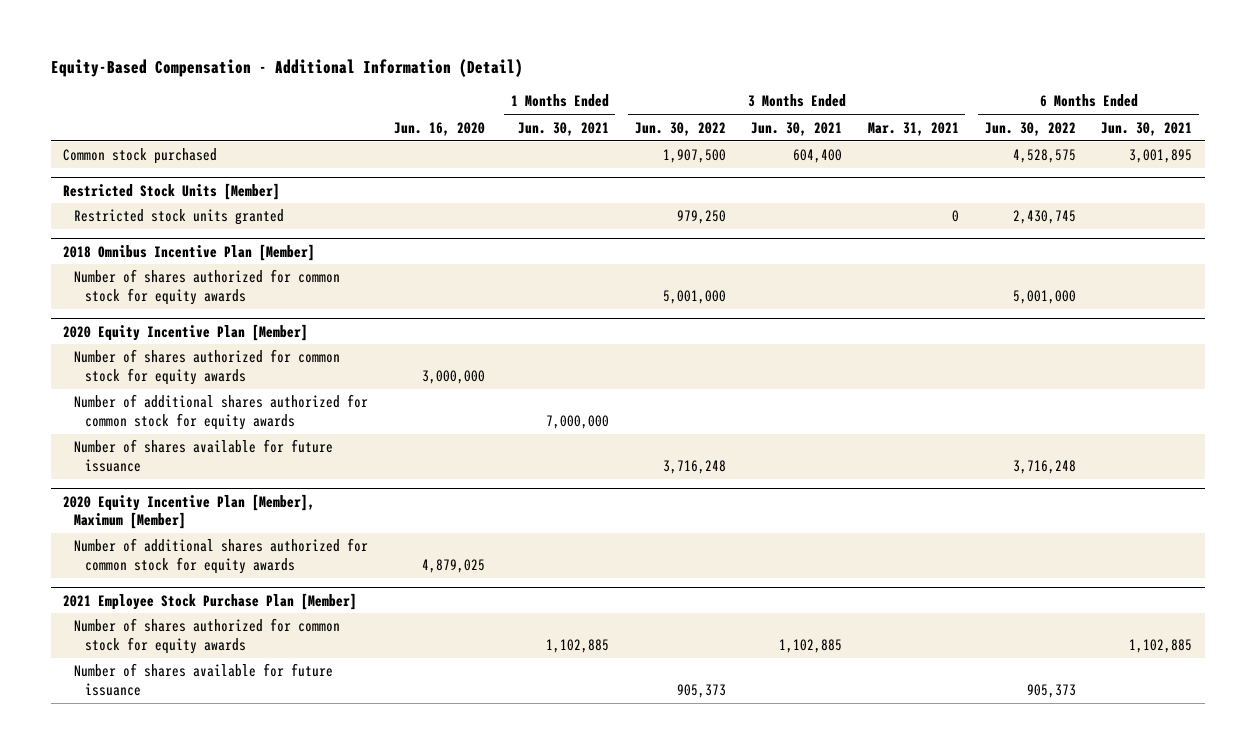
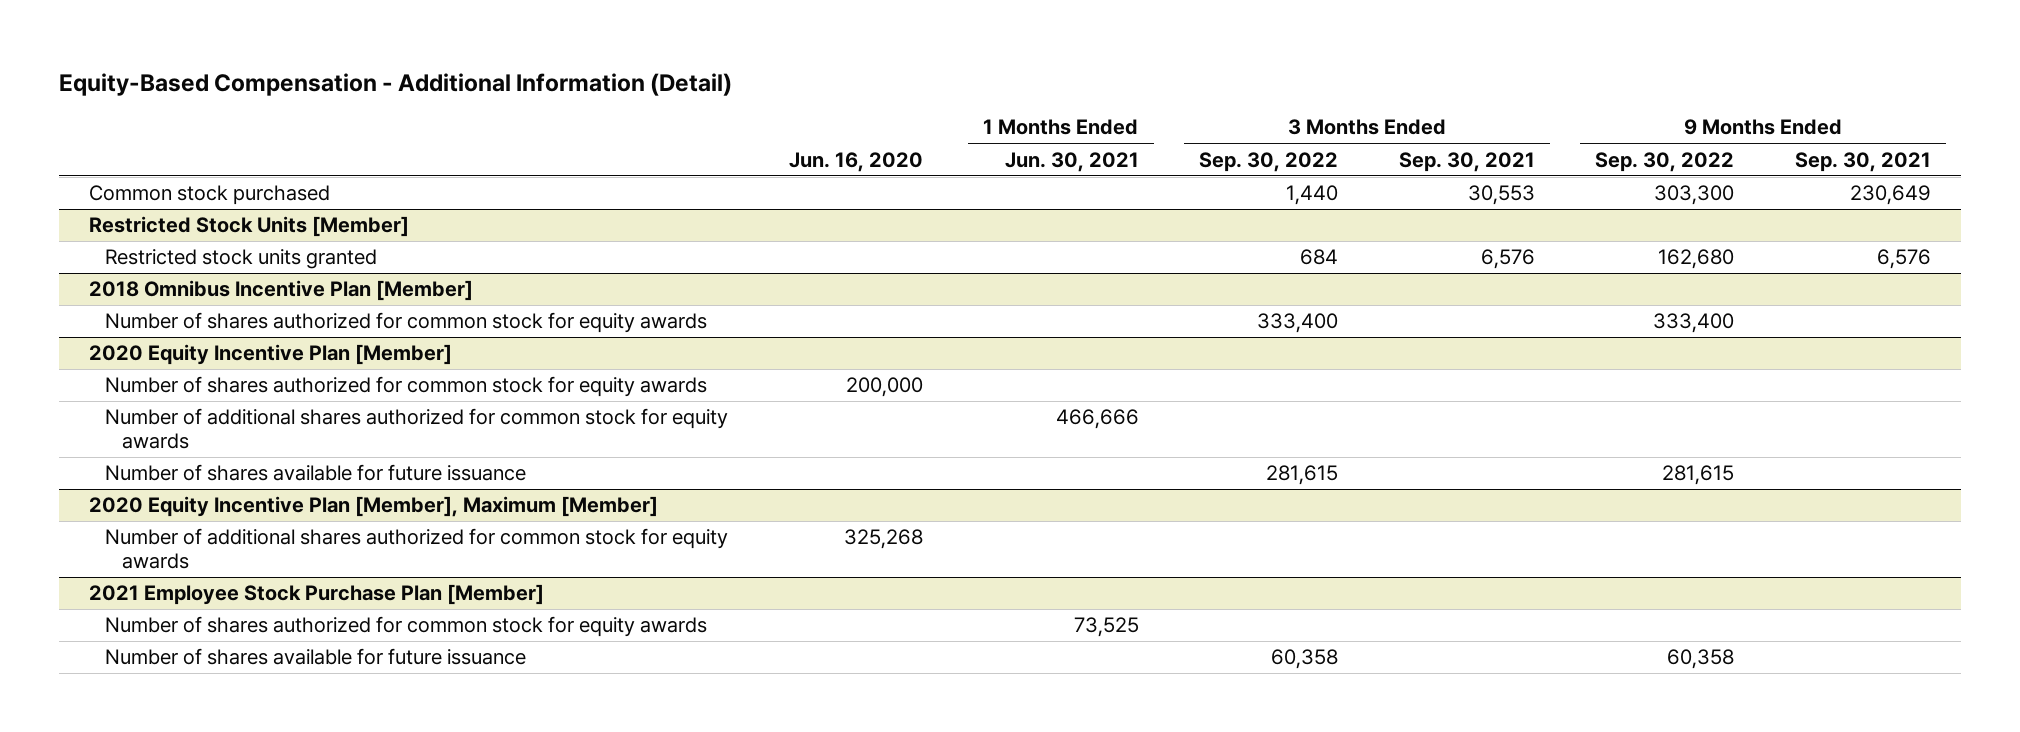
- | Jun. 16, 2020 | 1 Months Ended Jun. 30, 2021 | 3 Months Ended Jun. 30, 2022 | 3 Months Ended Jun. 30, 2021 | 3 Months Ended Mar. 31, 2021 | 6 Months Ended Jun. 30, 2022 | 6 Months Ended Jun. 30, 2021
+ | Jun. 16, 2020 | 1 Months Ended Jun. 30, 2021 | 3 Months Ended Sep. 30, 2022 | 3 Months Ended Sep. 30, 2021 | 9 Months Ended Sep. 30, 2022 | 9 Months Ended Sep. 30, 2021
@ 2020 Equity Incentive Plan [Member]
- Number of shares authorized for common stock for equity awards | 3,000,000 | | | | | |
- Number of additional shares authorized for common stock for equity awards | | 7,000,000 | | | | |
+ Number of shares authorized for common stock for equity awards | 200,000 | | | | |
+ Number of additional shares authorized for common stock for equity awards | | 466,666 | | | |
@ 2020 Equity Incentive Plan [Member], Maximum [Member]
- Number of additional shares authorized for common stock for equity awards | 4,879,025 | | | | | |
+ Number of additional shares authorized for common stock for equity awards | 325,268 | | | | |
@ 2021 Employee Stock Purchase Plan [Member]
- Number of shares authorized for common stock for equity awards | | 1,102,885 | | 1,102,885 | | | 1,102,885
+ Number of shares authorized for common stock for equity awards | | 73,525 | | | |

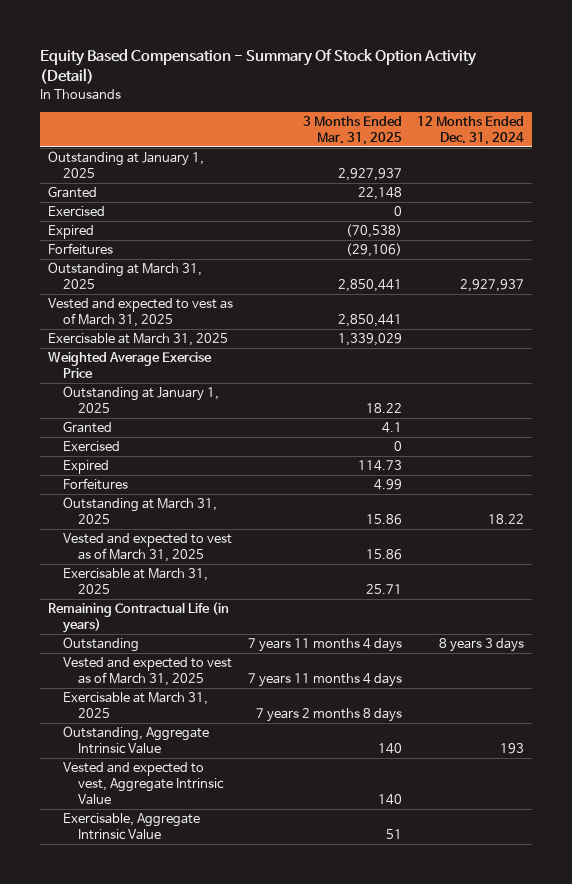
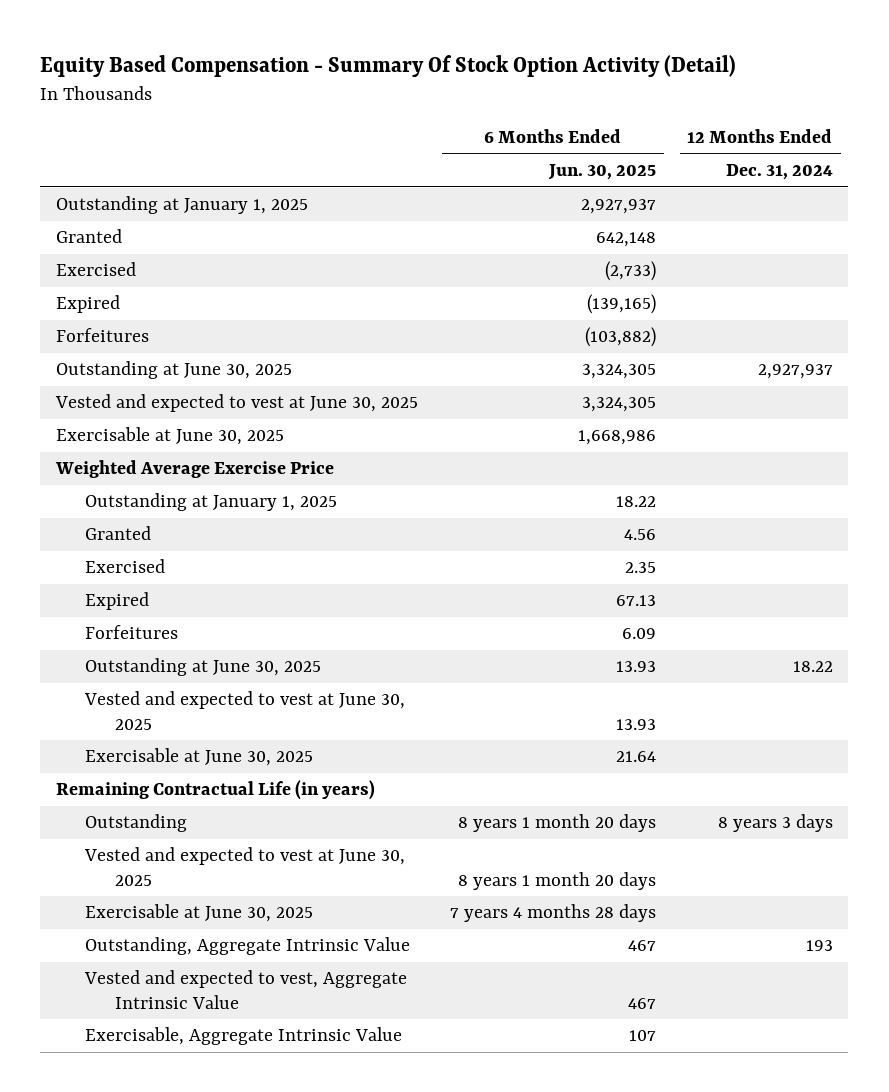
- | 3 Months Ended Mar. 31, 2025 | 12 Months Ended Dec. 31, 2024
+ | 6 Months Ended Jun. 30, 2025 | 12 Months Ended Dec. 31, 2024
- Outstanding at March 31, 2025 | 2,850,441 | 2,927,937
- Vested and expected to vest as of March 31, 2025 | 2,850,441 |
- Exercisable at March 31, 2025 | 1,339,029 |
+ Outstanding at June 30, 2025 | 3,324,305 | 2,927,937
+ Vested and expected to vest at June 30, 2025 | 3,324,305 |
+ Exercisable at June 30, 2025 | 1,668,986 |
- Outstanding at March 31, 2025 | 15.86 | 18.22
- Vested and expected to vest as of March 31, 2025 | 15.86 |
- Exercisable at March 31, 2025 | 25.71 |
+ Outstanding at June 30, 2025 | 13.93 | 18.22
+ Vested and expected to vest at June 30, 2025 | 13.93 |
+ Exercisable at June 30, 2025 | 21.64 |
- Vested and expected to vest as of March 31, 2025 | 7 years 11 months 4 days |
- Exercisable at March 31, 2025 | 7 years 2 months 8 days |
+ Vested and expected to vest at June 30, 2025 | 8 years 1 month 20 days |
+ Exercisable at June 30, 2025 | 7 years 4 months 28 days |

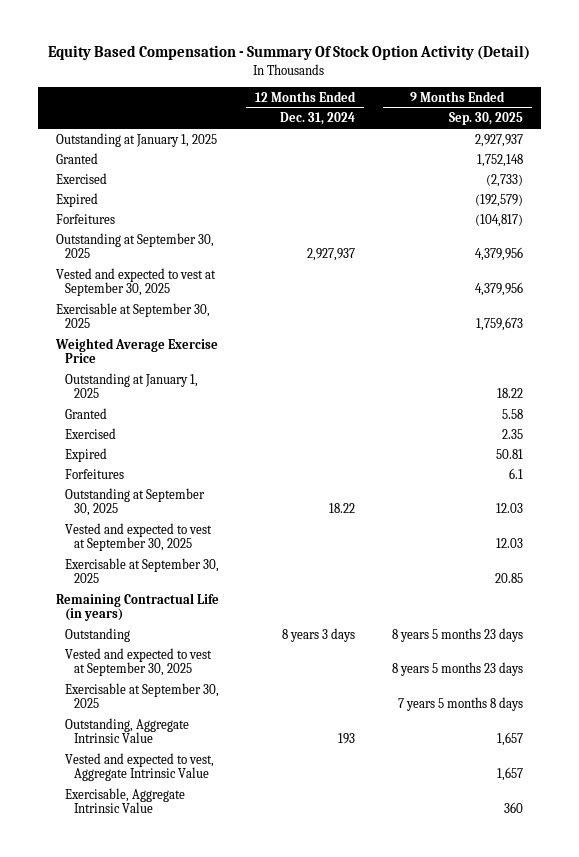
- | 6 Months Ended Jun. 30, 2025 | 12 Months Ended Dec. 31, 2024
+ | 12 Months Ended Dec. 31, 2024 | 9 Months Ended Sep. 30, 2025
- Outstanding at June 30, 2025 | 3,324,305 | 2,927,937
- Vested and expected to vest at June 30, 2025 | 3,324,305 |
- Exercisable at June 30, 2025 | 1,668,986 |
+ Outstanding at September 30, 2025 | 2,927,937 | 4,379,956
+ Vested and expected to vest at September 30, 2025 | | 4,379,956
+ Exercisable at September 30, 2025 | | 1,759,673
- Outstanding at June 30, 2025 | 13.93 | 18.22
- Vested and expected to vest at June 30, 2025 | 13.93 |
- Exercisable at June 30, 2025 | 21.64 |
+ Outstanding at September 30, 2025 | 18.22 | 12.03
+ Vested and expected to vest at September 30, 2025 | | 12.03
+ Exercisable at September 30, 2025 | | 20.85
- Vested and expected to vest at June 30, 2025 | 8 years 1 month 20 days |
- Exercisable at June 30, 2025 | 7 years 4 months 28 days |
+ Vested and expected to vest at September 30, 2025 | | 8 years 5 months 23 days
+ Exercisable at September 30, 2025 | | 7 years 5 months 8 days

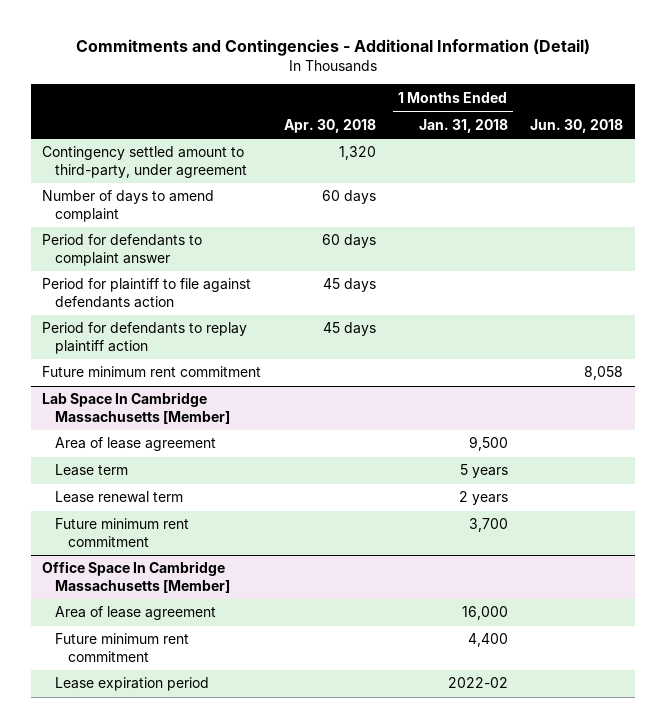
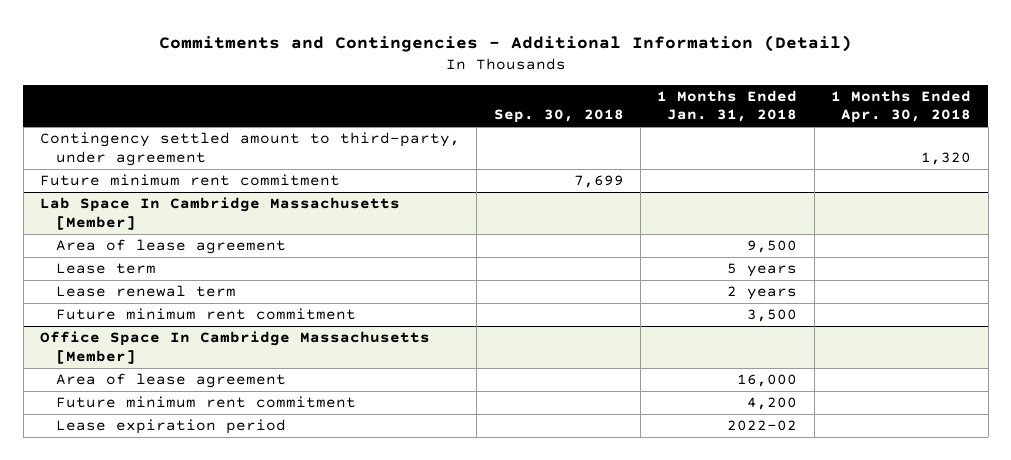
- | Apr. 30, 2018 | 1 Months Ended Jan. 31, 2018 | Jun. 30, 2018
+ | Sep. 30, 2018 | 1 Months Ended Jan. 31, 2018 | 1 Months Ended Apr. 30, 2018
- Number of days to amend complaint | 60 days | |
- Period for defendants to complaint answer | 60 days | |
- Period for plaintiff to file against defendants action | 45 days | |
- Period for defendants to replay plaintiff action | 45 days | |
@ Lab Space In Cambridge Massachusetts [Member]
- Future minimum rent commitment | | 3,700 |
+ Future minimum rent commitment | | 3,500 |
@ Office Space In Cambridge Massachusetts [Member]
- Future minimum rent commitment | | 4,400 |
+ Future minimum rent commitment | | 4,200 |

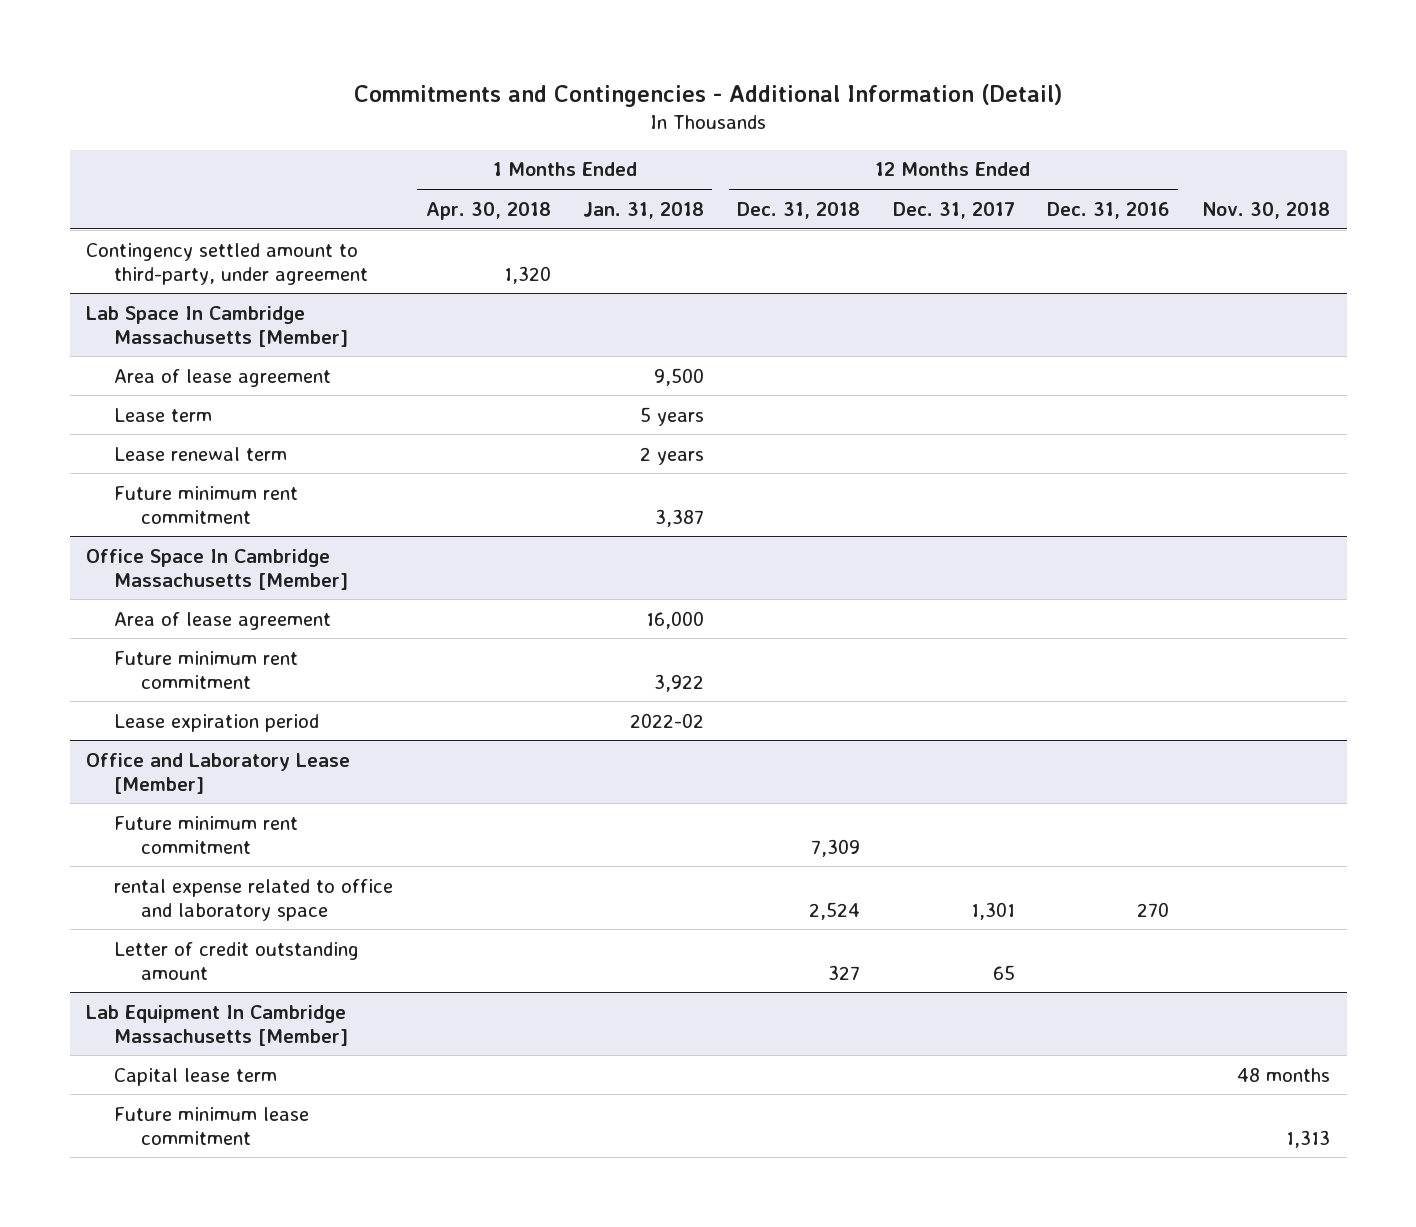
- | Sep. 30, 2018 | 1 Months Ended Jan. 31, 2018 | 1 Months Ended Apr. 30, 2018
+ | 1 Months Ended Apr. 30, 2018 | 1 Months Ended Jan. 31, 2018 | 12 Months Ended Dec. 31, 2018 | 12 Months Ended Dec. 31, 2017 | 12 Months Ended Dec. 31, 2016 | Nov. 30, 2018
- Future minimum rent commitment | 7,699 | |
@ Lab Space In Cambridge Massachusetts [Member]
- Future minimum rent commitment | | 3,500 |
+ Future minimum rent commitment | | 3,387 | | | |
@ Office Space In Cambridge Massachusetts [Member]
- Future minimum rent commitment | | 4,200 |
+ Future minimum rent commitment | | 3,922 | | | |
+ Office and Laboratory Lease [Member]
+ Future minimum rent commitment | | | 7,309 | | |
+ rental expense related to office and laboratory space | | | 2,524 | 1,301 | 270 |
+ Letter of credit outstanding amount | | | 327 | 65 | |
+ Lab Equipment In Cambridge Massachusetts [Member]
+ Capital lease term | | | | | | 48 months
+ Future minimum lease commitment | | | | | | 1,313

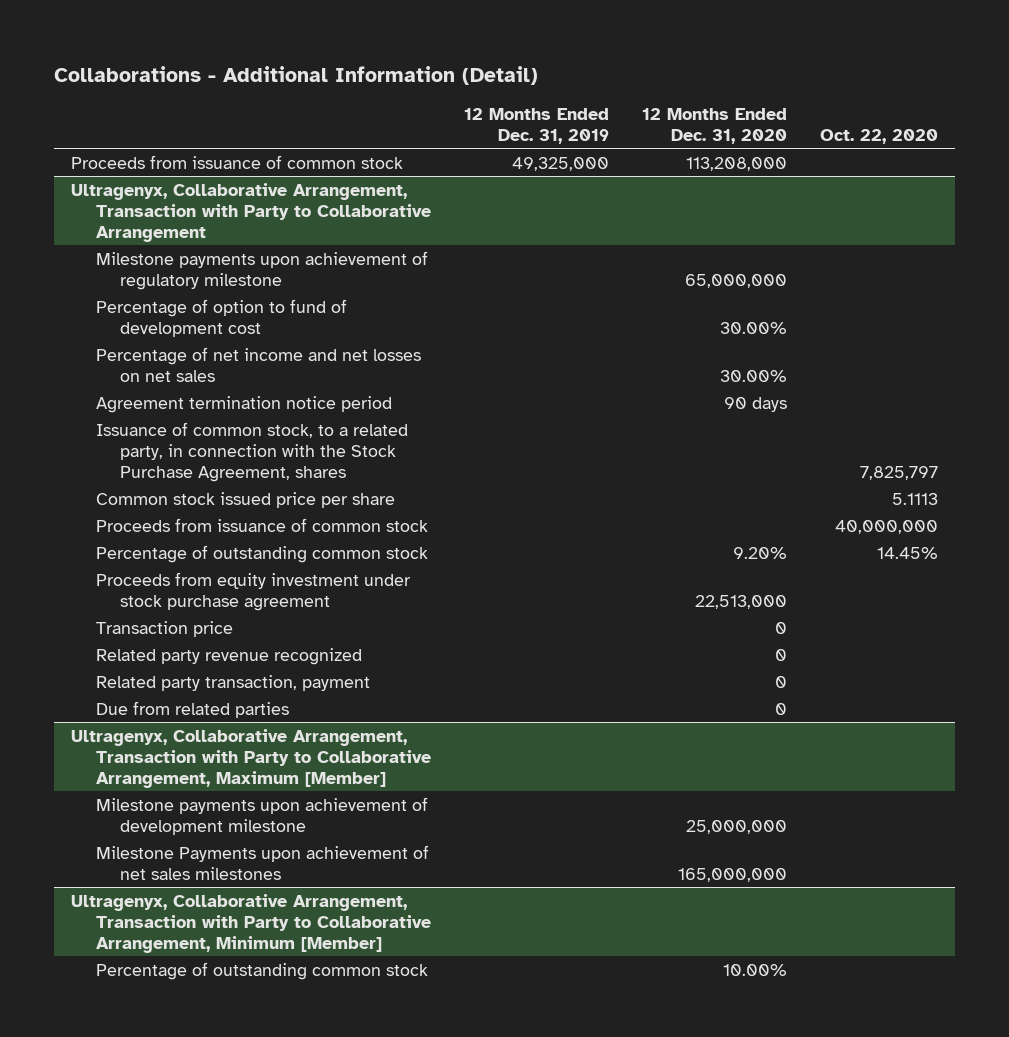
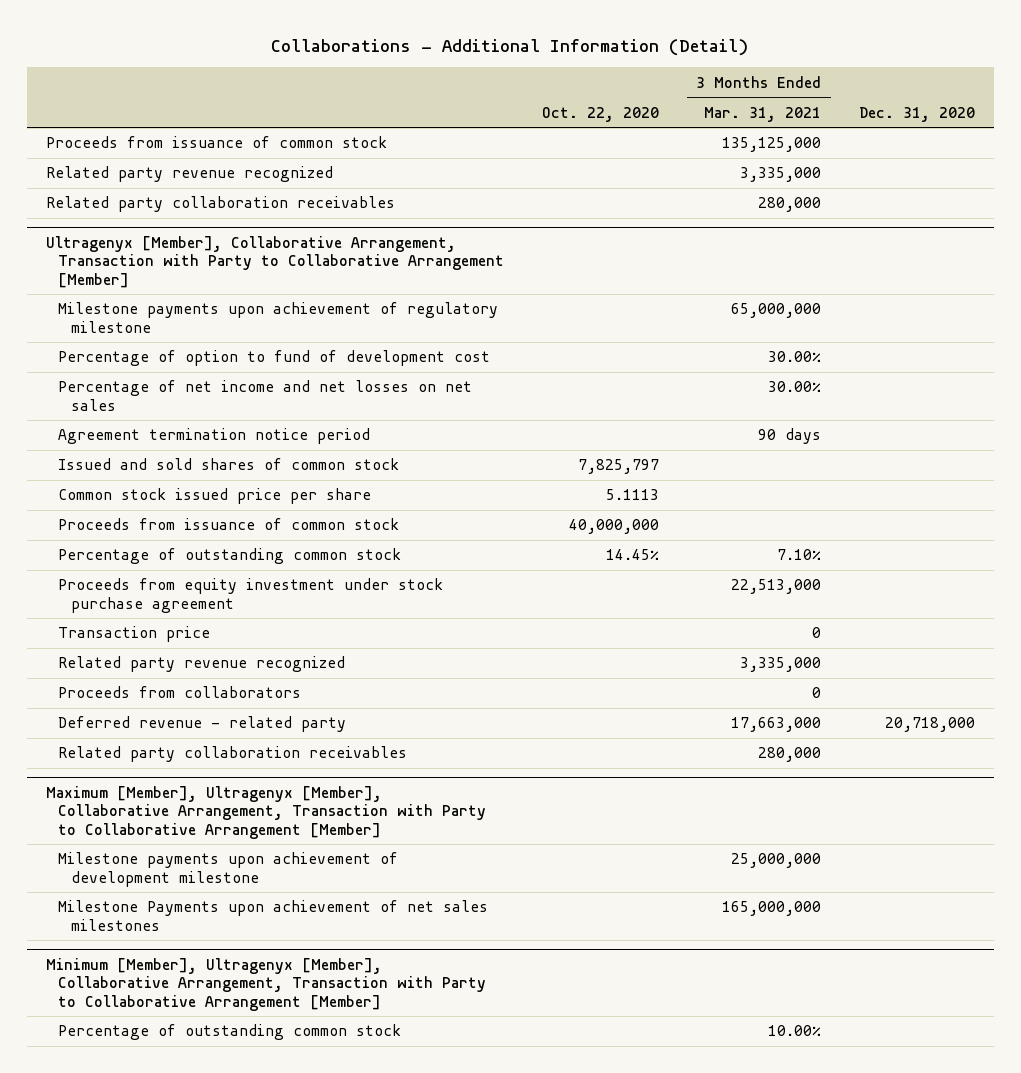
- | 12 Months Ended Dec. 31, 2019 | 12 Months Ended Dec. 31, 2020 | Oct. 22, 2020
+ | Oct. 22, 2020 | 3 Months Ended Mar. 31, 2021 | Dec. 31, 2020
- Ultragenyx, Collaborative Arrangement, Transaction with Party to Collaborative Arrangement
+ Related party revenue recognized | | 3,335,000 |
+ Related party collaboration receivables | | 280,000 |
+ Ultragenyx [Member], Collaborative Arrangement, Transaction with Party to Collaborative Arrangement [Member]
- Issuance of common stock, to a related party, in connection with the Stock Purchase Agreement, shares | | | 7,825,797
+ Issued and sold shares of common stock | 7,825,797 | |
- Related party transaction, payment | | 0 |
- Due from related parties | | 0 |
- Ultragenyx, Collaborative Arrangement, Transaction with Party to Collaborative Arrangement, Maximum [Member]
+ Proceeds from collaborators | | 0 |
+ Deferred revenue - related party | | 17,663,000 | 20,718,000
+ Related party collaboration receivables | | 280,000 |
+ Maximum [Member], Ultragenyx [Member], Collaborative Arrangement, Transaction with Party to Collaborative Arrangement [Member]
- Ultragenyx, Collaborative Arrangement, Transaction with Party to Collaborative Arrangement, Minimum [Member]
+ Minimum [Member], Ultragenyx [Member], Collaborative Arrangement, Transaction with Party to Collaborative Arrangement [Member]

